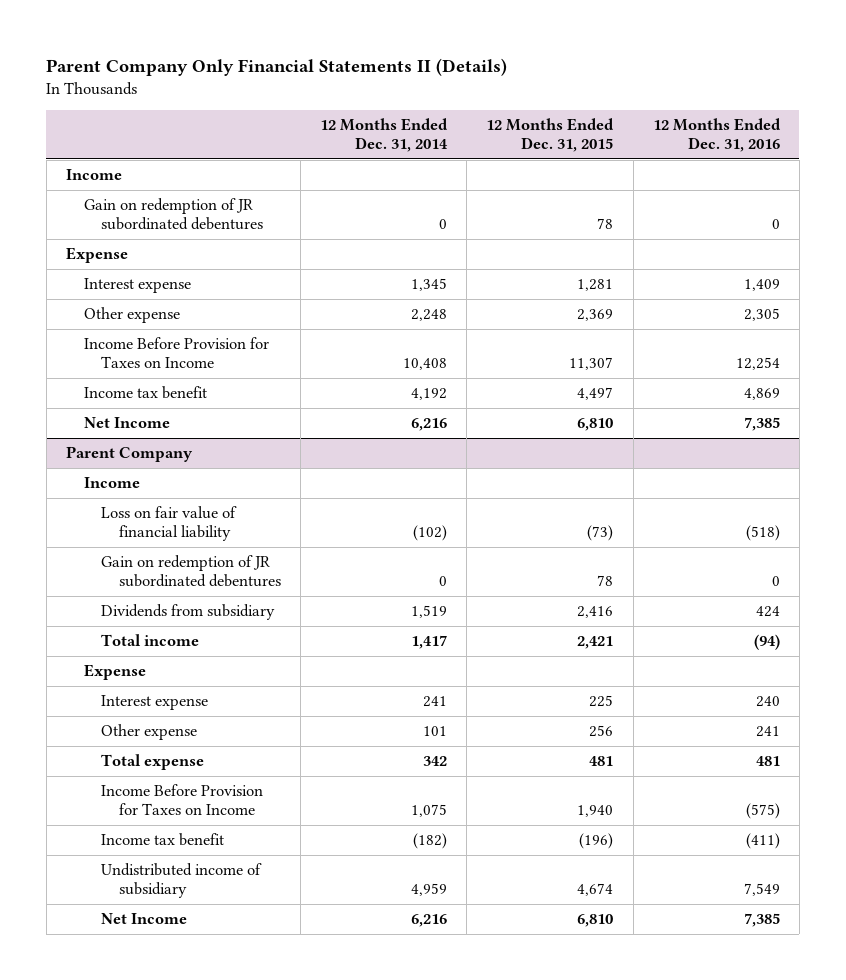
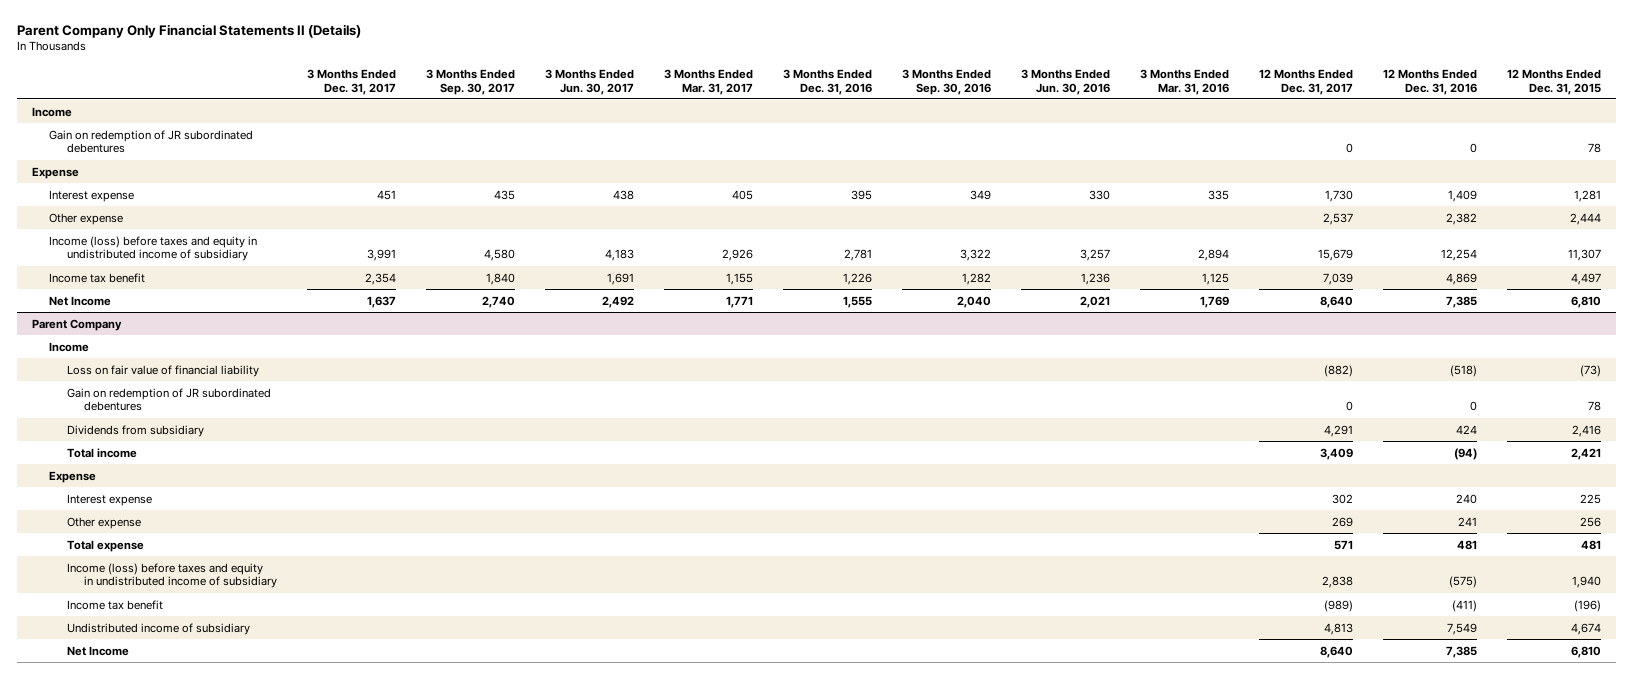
- | 12 Months Ended Dec. 31, 2014 | 12 Months Ended Dec. 31, 2015 | 12 Months Ended Dec. 31, 2016
+ | 3 Months Ended Dec. 31, 2017 | 3 Months Ended Sep. 30, 2017 | 3 Months Ended Jun. 30, 2017 | 3 Months Ended Mar. 31, 2017 | 3 Months Ended Dec. 31, 2016 | 3 Months Ended Sep. 30, 2016 | 3 Months Ended Jun. 30, 2016 | 3 Months Ended Mar. 31, 2016 | 12 Months Ended Dec. 31, 2017 | 12 Months Ended Dec. 31, 2016 | 12 Months Ended Dec. 31, 2015
- Other expense | 2,248 | 2,369 | 2,305
- Income Before Provision for Taxes on Income | 10,408 | 11,307 | 12,254
+ Other expense | | | | | | | | | 2,537 | 2,382 | 2,444
+ Income (loss) before taxes and equity in undistributed income of subsidiary | 3,991 | 4,580 | 4,183 | 2,926 | 2,781 | 3,322 | 3,257 | 2,894 | 15,679 | 12,254 | 11,307
@ Parent Company
- Income Before Provision for Taxes on Income | 1,075 | 1,940 | (575)
+ Income (loss) before taxes and equity in undistributed income of subsidiary | | | | | | | | | 2,838 | (575) | 1,940

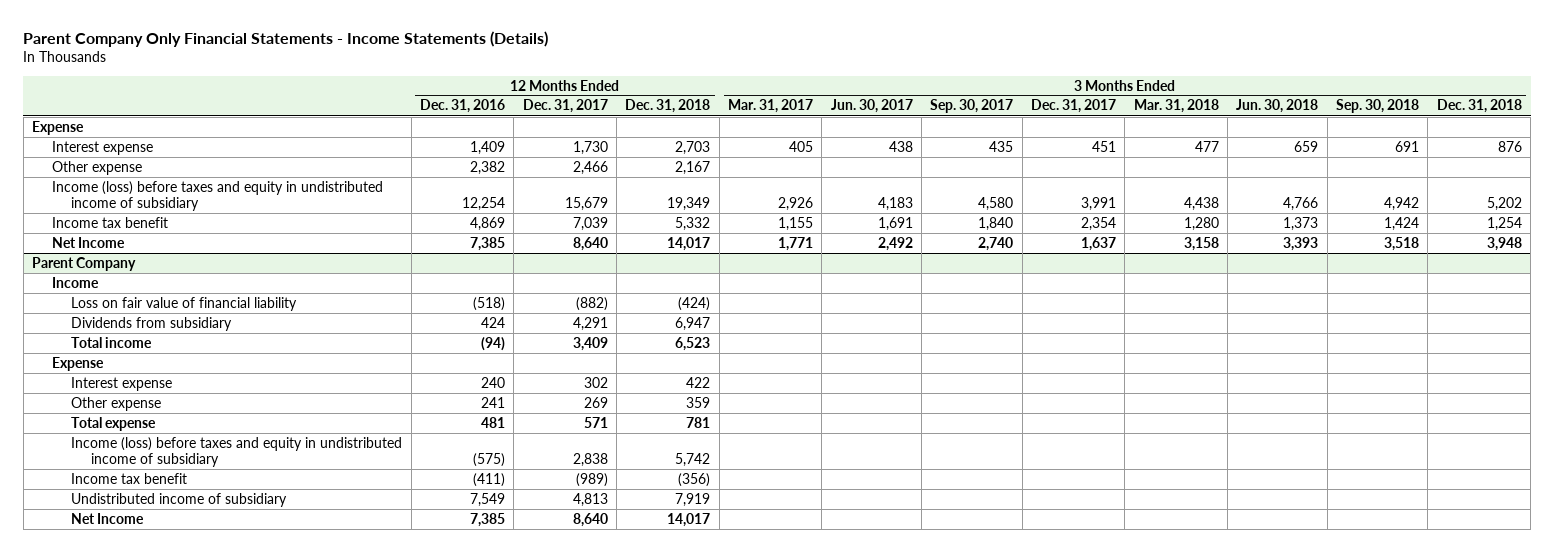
- Parent Company Only Financial Statements II (Details)
+ Parent Company Only Financial Statements - Income Statements (Details)
- | 3 Months Ended Dec. 31, 2017 | 3 Months Ended Sep. 30, 2017 | 3 Months Ended Jun. 30, 2017 | 3 Months Ended Mar. 31, 2017 | 3 Months Ended Dec. 31, 2016 | 3 Months Ended Sep. 30, 2016 | 3 Months Ended Jun. 30, 2016 | 3 Months Ended Mar. 31, 2016 | 12 Months Ended Dec. 31, 2017 | 12 Months Ended Dec. 31, 2016 | 12 Months Ended Dec. 31, 2015
+ | 12 Months Ended Dec. 31, 2016 | 12 Months Ended Dec. 31, 2017 | 12 Months Ended Dec. 31, 2018 | 3 Months Ended Mar. 31, 2017 | 3 Months Ended Jun. 30, 2017 | 3 Months Ended Sep. 30, 2017 | 3 Months Ended Dec. 31, 2017 | 3 Months Ended Mar. 31, 2018 | 3 Months Ended Jun. 30, 2018 | 3 Months Ended Sep. 30, 2018 | 3 Months Ended Dec. 31, 2018
- Income
- Gain on redemption of JR subordinated debentures | | | | | | | | | 0 | 0 | 78
- Other expense | | | | | | | | | 2,537 | 2,382 | 2,444
+ Other expense | 2,382 | 2,466 | 2,167 | | | | | | | |
@ Parent Company
- Gain on redemption of JR subordinated debentures | | | | | | | | | 0 | 0 | 78

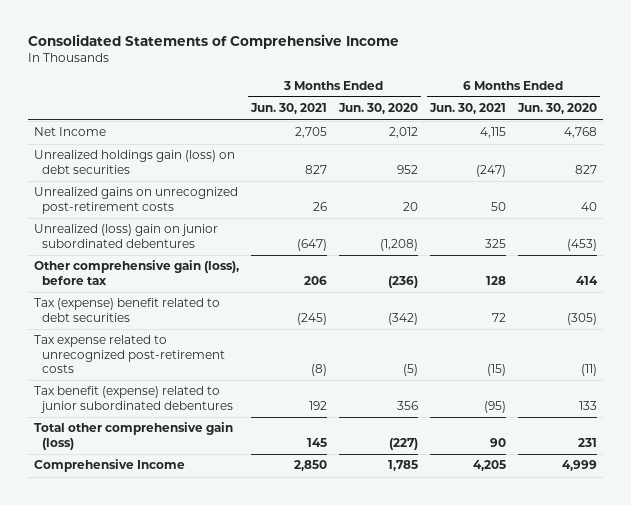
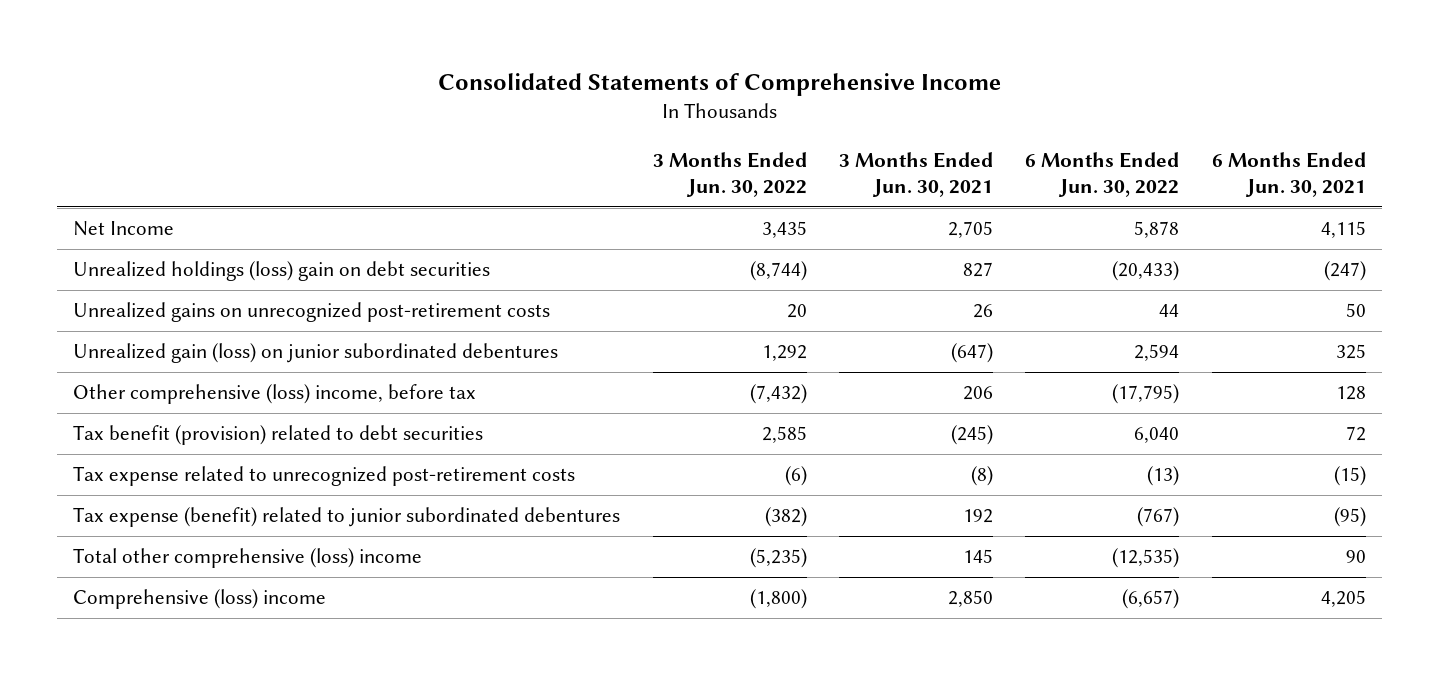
- | 3 Months Ended Jun. 30, 2021 | 3 Months Ended Jun. 30, 2020 | 6 Months Ended Jun. 30, 2021 | 6 Months Ended Jun. 30, 2020
+ | 3 Months Ended Jun. 30, 2022 | 3 Months Ended Jun. 30, 2021 | 6 Months Ended Jun. 30, 2022 | 6 Months Ended Jun. 30, 2021
- Unrealized holdings gain (loss) on debt securities | 827 | 952 | (247) | 827
+ Unrealized holdings (loss) gain on debt securities | (8,744) | 827 | (20,433) | (247)
- Unrealized (loss) gain on junior subordinated debentures | (647) | (1,208) | 325 | (453)
- Other comprehensive gain (loss), before tax | 206 | (236) | 128 | 414
- Tax (expense) benefit related to debt securities | (245) | (342) | 72 | (305)
+ Unrealized gain (loss) on junior subordinated debentures | 1,292 | (647) | 2,594 | 325
+ Other comprehensive (loss) income, before tax | (7,432) | 206 | (17,795) | 128
+ Tax benefit (provision) related to debt securities | 2,585 | (245) | 6,040 | 72
- Tax benefit (expense) related to junior subordinated debentures | 192 | 356 | (95) | 133
- Total other comprehensive gain (loss) | 145 | (227) | 90 | 231
- Comprehensive Income | 2,850 | 1,785 | 4,205 | 4,999
+ Tax expense (benefit) related to junior subordinated debentures | (382) | 192 | (767) | (95)
+ Total other comprehensive (loss) income | (5,235) | 145 | (12,535) | 90
+ Comprehensive (loss) income | (1,800) | 2,850 | (6,657) | 4,205

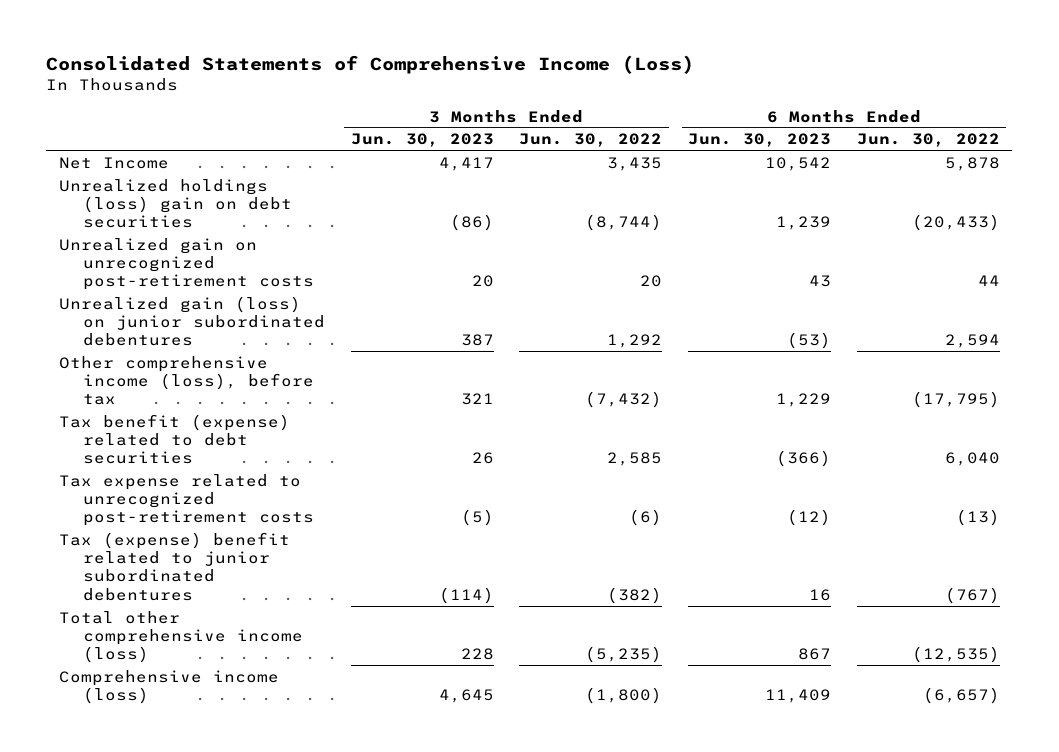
- Consolidated Statements of Comprehensive Income
+ Consolidated Statements of Comprehensive Income (Loss)
- | 3 Months Ended Jun. 30, 2022 | 3 Months Ended Jun. 30, 2021 | 6 Months Ended Jun. 30, 2022 | 6 Months Ended Jun. 30, 2021
+ | 3 Months Ended Jun. 30, 2023 | 3 Months Ended Jun. 30, 2022 | 6 Months Ended Jun. 30, 2023 | 6 Months Ended Jun. 30, 2022
- Unrealized gains on unrecognized post-retirement costs | 20 | 26 | 44 | 50
+ Unrealized gain on unrecognized post-retirement costs | 20 | 20 | 43 | 44
- Other comprehensive (loss) income, before tax | (7,432) | 206 | (17,795) | 128
- Tax benefit (provision) related to debt securities | 2,585 | (245) | 6,040 | 72
+ Other comprehensive income (loss), before tax | 321 | (7,432) | 1,229 | (17,795)
+ Tax benefit (expense) related to debt securities | 26 | 2,585 | (366) | 6,040
- Tax expense (benefit) related to junior subordinated debentures | (382) | 192 | (767) | (95)
- Total other comprehensive (loss) income | (5,235) | 145 | (12,535) | 90
- Comprehensive (loss) income | (1,800) | 2,850 | (6,657) | 4,205
+ Tax (expense) benefit related to junior subordinated debentures | (114) | (382) | 16 | (767)
+ Total other comprehensive income (loss) | 228 | (5,235) | 867 | (12,535)
+ Comprehensive income (loss) | 4,645 | (1,800) | 11,409 | (6,657)

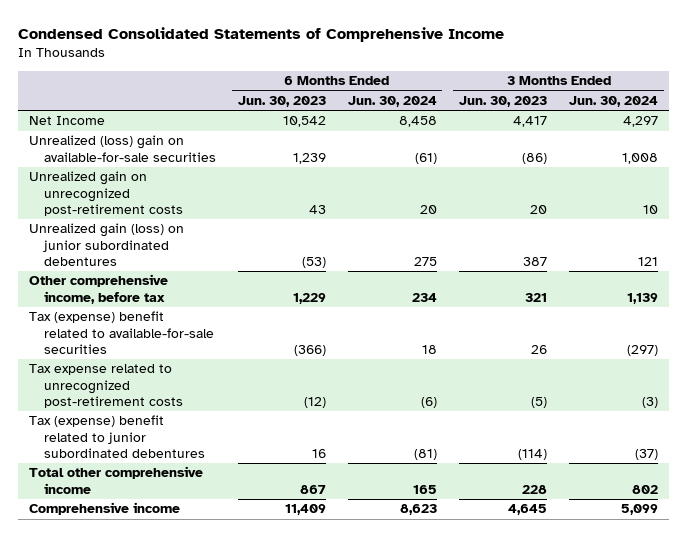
- Consolidated Statements of Comprehensive Income (Loss)
+ Condensed Consolidated Statements of Comprehensive Income
- | 3 Months Ended Jun. 30, 2023 | 3 Months Ended Jun. 30, 2022 | 6 Months Ended Jun. 30, 2023 | 6 Months Ended Jun. 30, 2022
+ | 6 Months Ended Jun. 30, 2023 | 6 Months Ended Jun. 30, 2024 | 3 Months Ended Jun. 30, 2023 | 3 Months Ended Jun. 30, 2024
- Unrealized holdings (loss) gain on debt securities | (86) | (8,744) | 1,239 | (20,433)
+ Unrealized (loss) gain on available-for-sale securities | 1,239 | (61) | (86) | 1,008
- Other comprehensive income (loss), before tax | 321 | (7,432) | 1,229 | (17,795)
- Tax benefit (expense) related to debt securities | 26 | 2,585 | (366) | 6,040
+ Other comprehensive income, before tax | 1,229 | 234 | 321 | 1,139
+ Tax (expense) benefit related to available-for-sale securities | (366) | 18 | 26 | (297)
- Total other comprehensive income (loss) | 228 | (5,235) | 867 | (12,535)
- Comprehensive income (loss) | 4,645 | (1,800) | 11,409 | (6,657)
+ Total other comprehensive income | 867 | 165 | 228 | 802
+ Comprehensive income | 11,409 | 8,623 | 4,645 | 5,099

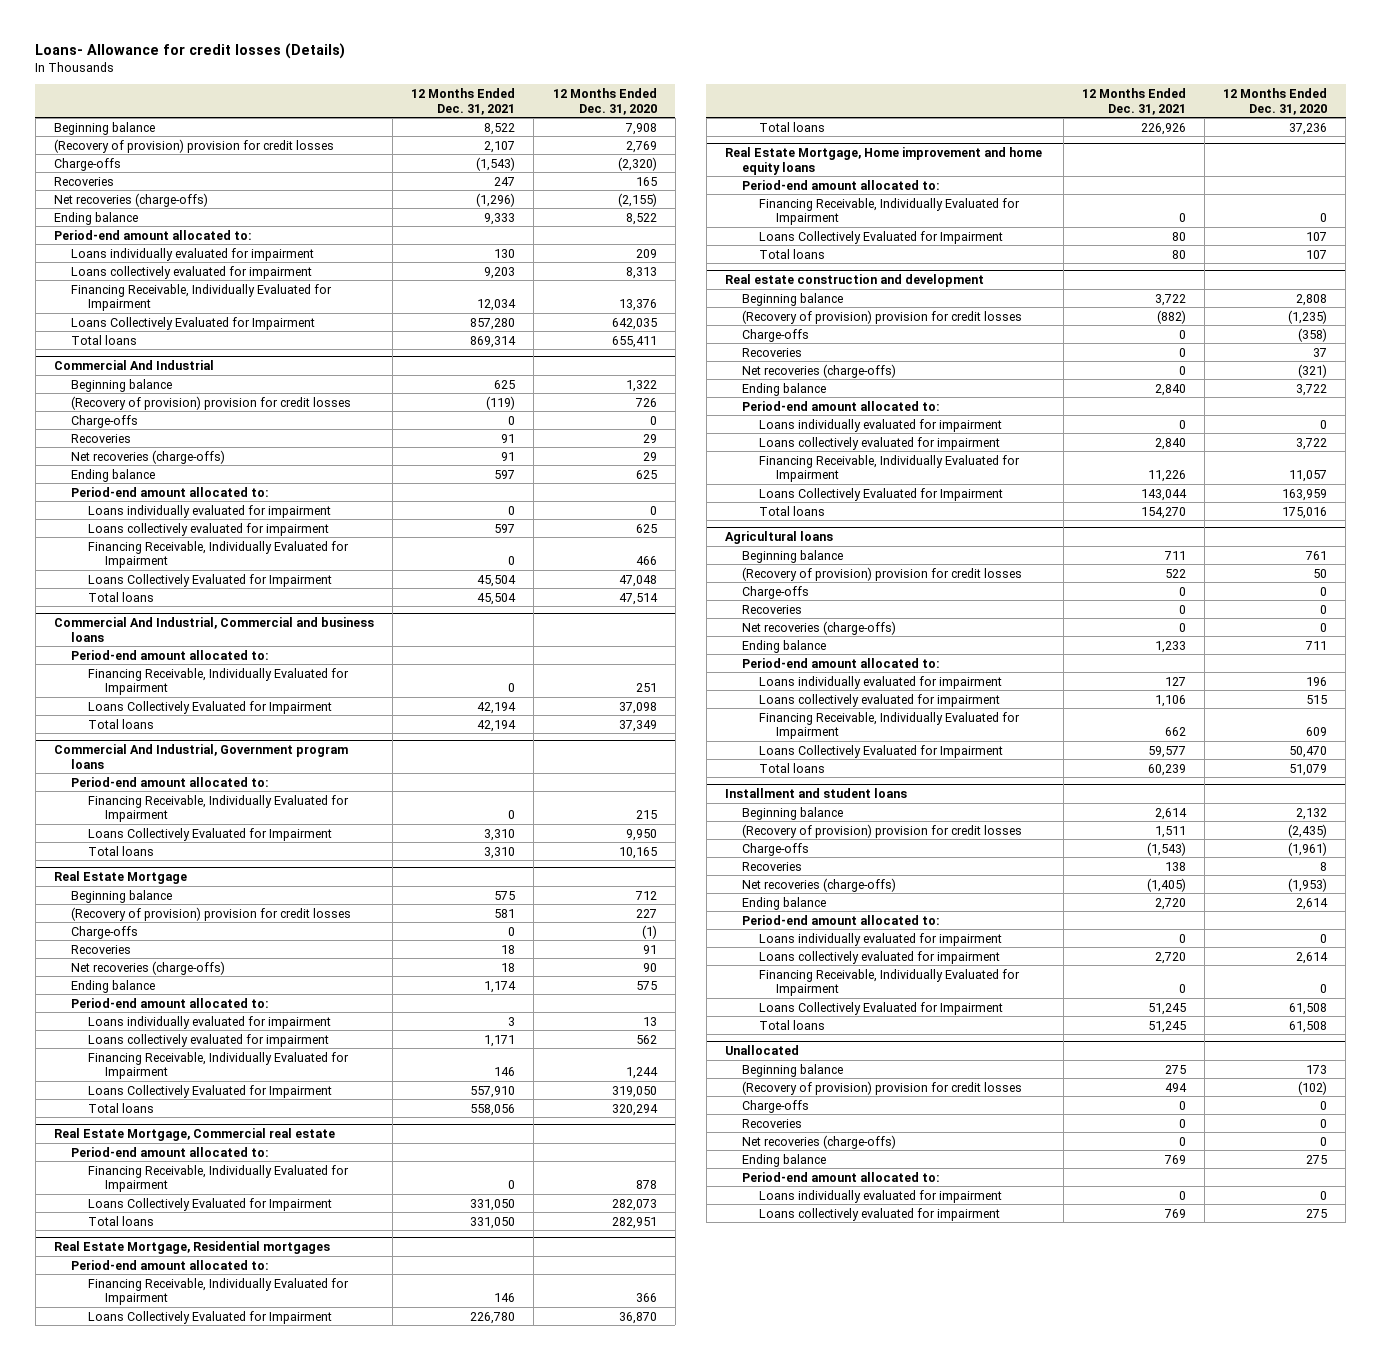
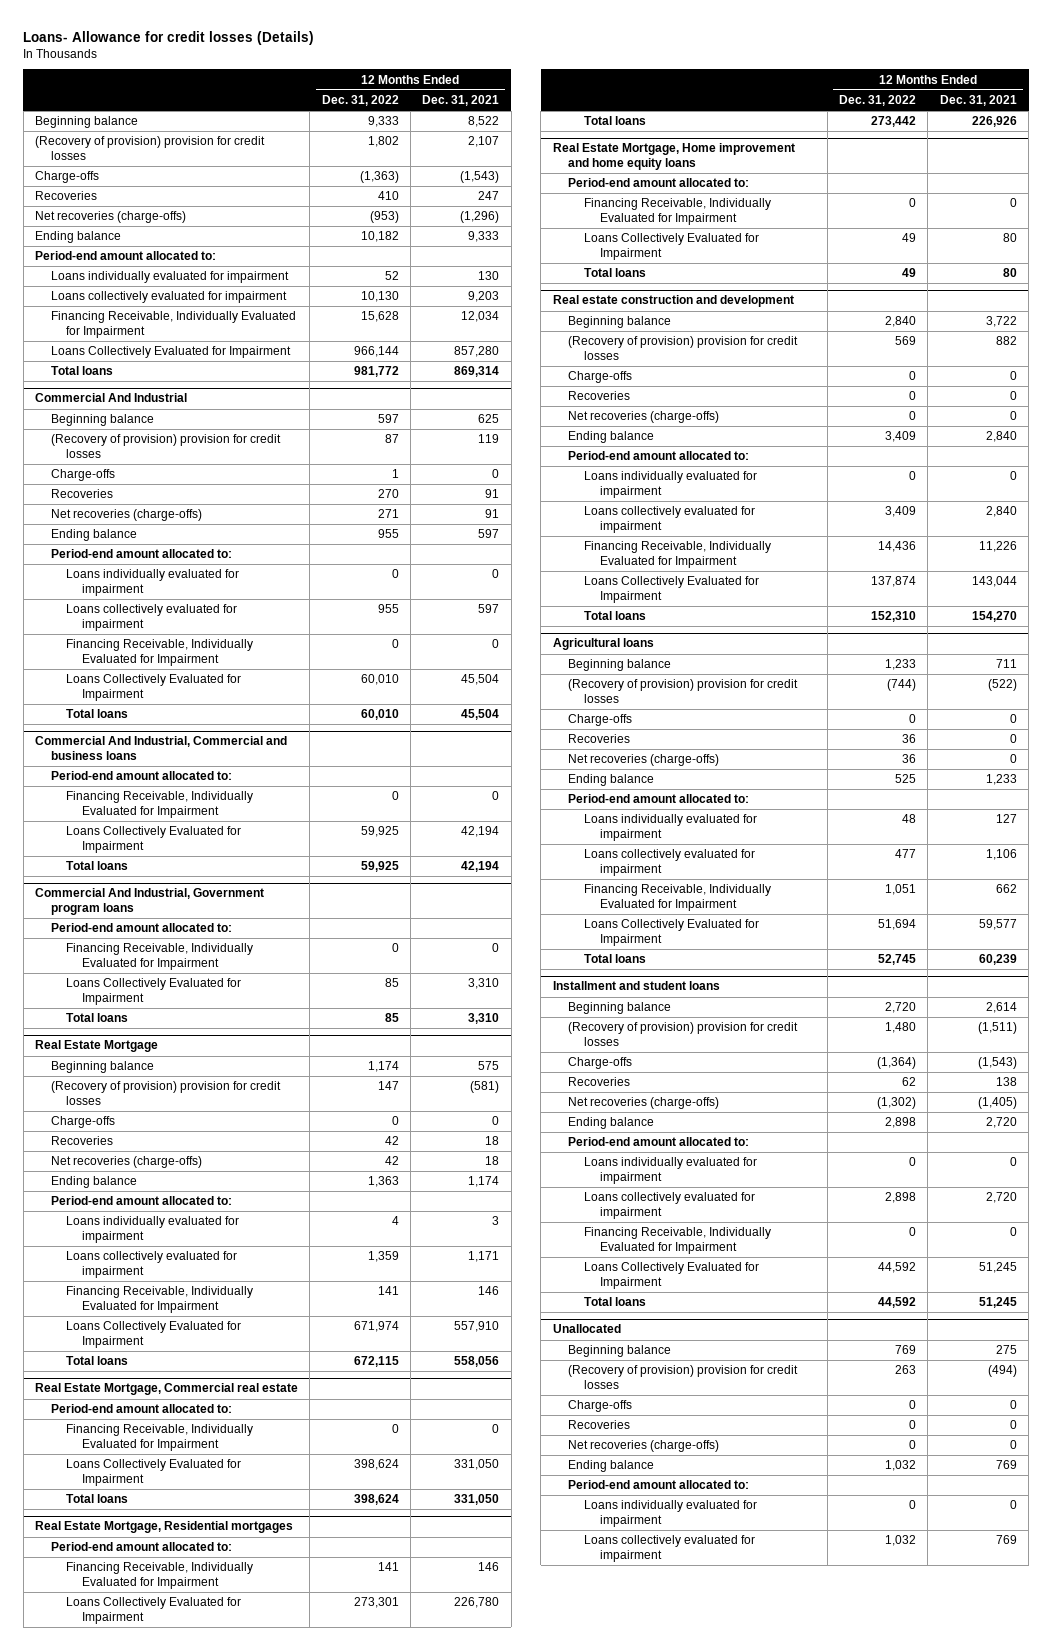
- | 12 Months Ended Dec. 31, 2021 | 12 Months Ended Dec. 31, 2020
+ | 12 Months Ended Dec. 31, 2022 | 12 Months Ended Dec. 31, 2021
@ Commercial And Industrial
- (Recovery of provision) provision for credit losses | (119) | 726
+ (Recovery of provision) provision for credit losses | 87 | 119
@ Real Estate Mortgage
- (Recovery of provision) provision for credit losses | 581 | 227
+ (Recovery of provision) provision for credit losses | 147 | (581)
@ Real estate construction and development
- (Recovery of provision) provision for credit losses | (882) | (1,235)
+ (Recovery of provision) provision for credit losses | 569 | 882
@ Agricultural loans
- (Recovery of provision) provision for credit losses | 522 | 50
+ (Recovery of provision) provision for credit losses | (744) | (522)
@ Installment and student loans
- (Recovery of provision) provision for credit losses | 1,511 | (2,435)
+ (Recovery of provision) provision for credit losses | 1,480 | (1,511)
@ Unallocated
- (Recovery of provision) provision for credit losses | 494 | (102)
+ (Recovery of provision) provision for credit losses | 263 | (494)

